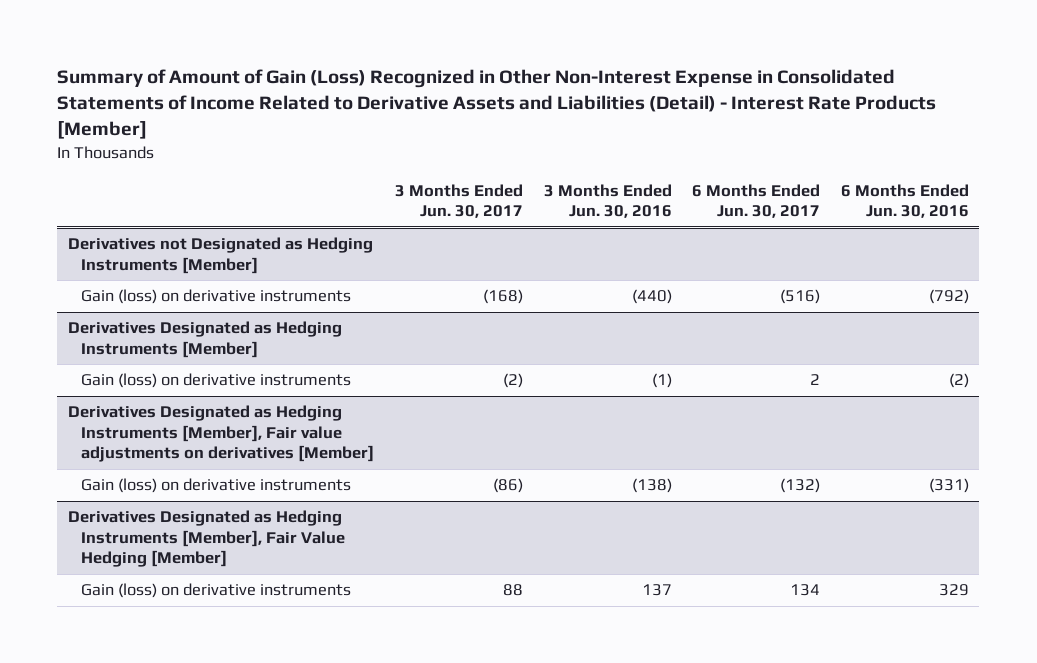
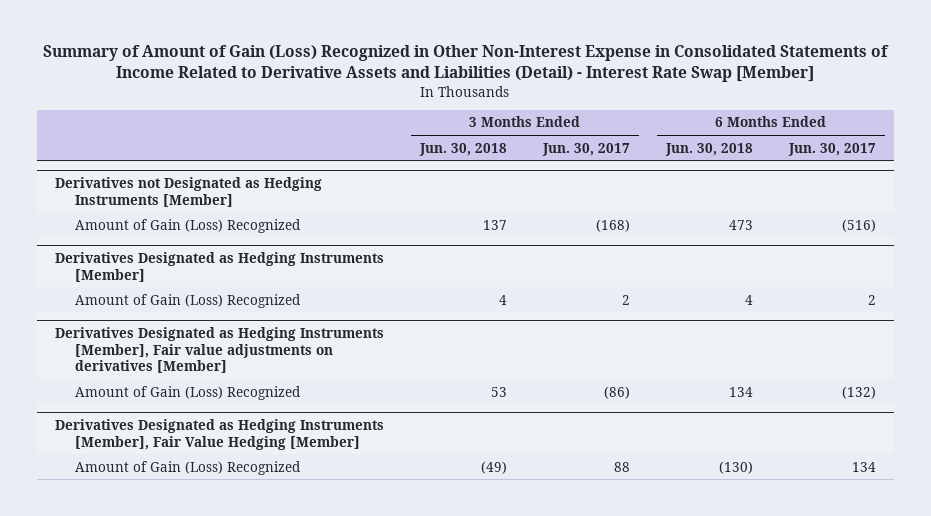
- Summary of Amount of Gain (Loss) Recognized in Other Non-Interest Expense in Consolidated Statements of Income Related to Derivative Assets and Liabilities (Detail) - Interest Rate Products [Member]
+ Summary of Amount of Gain (Loss) Recognized in Other Non-Interest Expense in Consolidated Statements of Income Related to Derivative Assets and Liabilities (Detail) - Interest Rate Swap [Member]
- | 3 Months Ended Jun. 30, 2017 | 3 Months Ended Jun. 30, 2016 | 6 Months Ended Jun. 30, 2017 | 6 Months Ended Jun. 30, 2016
+ | 3 Months Ended Jun. 30, 2018 | 3 Months Ended Jun. 30, 2017 | 6 Months Ended Jun. 30, 2018 | 6 Months Ended Jun. 30, 2017
@ Derivatives not Designated as Hedging Instruments [Member]
- Gain (loss) on derivative instruments | (168) | (440) | (516) | (792)
+ Amount of Gain (Loss) Recognized | 137 | (168) | 473 | (516)
@ Derivatives Designated as Hedging Instruments [Member]
- Gain (loss) on derivative instruments | (2) | (1) | 2 | (2)
+ Amount of Gain (Loss) Recognized | 4 | 2 | 4 | 2
@ Derivatives Designated as Hedging Instruments [Member], Fair value adjustments on derivatives [Member]
- Gain (loss) on derivative instruments | (86) | (138) | (132) | (331)
+ Amount of Gain (Loss) Recognized | 53 | (86) | 134 | (132)
@ Derivatives Designated as Hedging Instruments [Member], Fair Value Hedging [Member]
- Gain (loss) on derivative instruments | 88 | 137 | 134 | 329
+ Amount of Gain (Loss) Recognized | (49) | 88 | (130) | 134

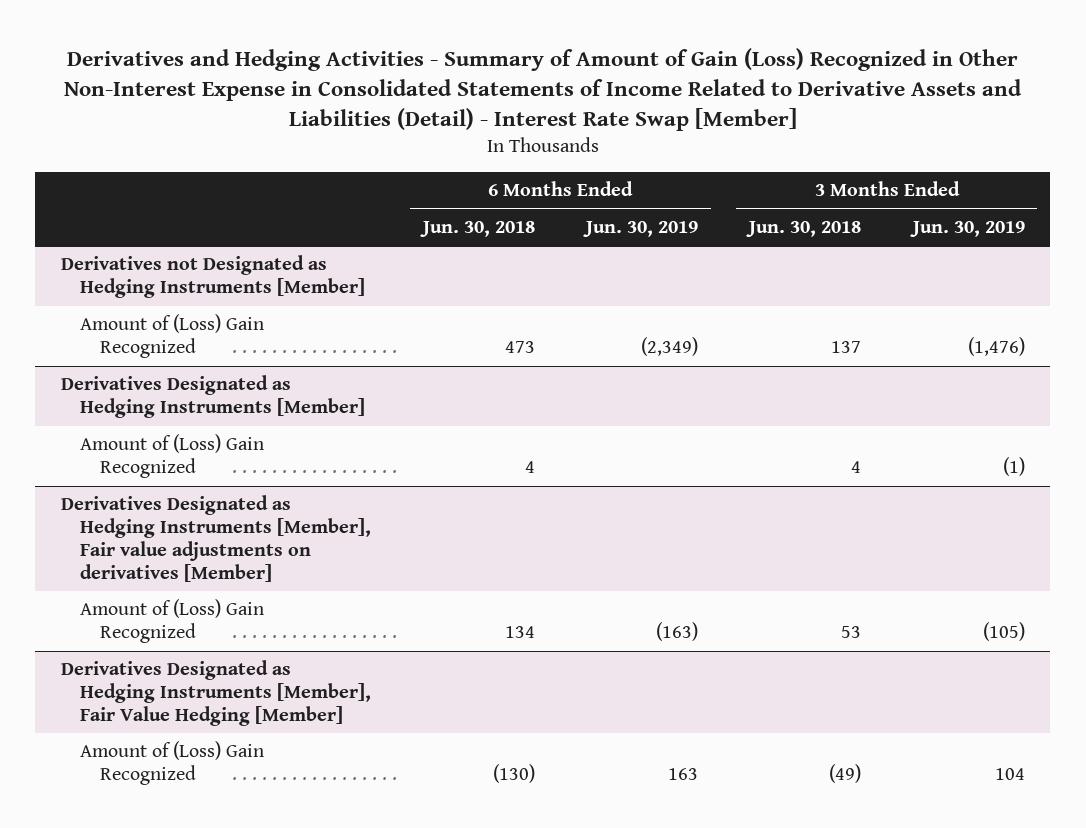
- Summary of Amount of Gain (Loss) Recognized in Other Non-Interest Expense in Consolidated Statements of Income Related to Derivative Assets and Liabilities (Detail) - Interest Rate Swap [Member]
+ Derivatives and Hedging Activities - Summary of Amount of Gain (Loss) Recognized in Other Non-Interest Expense in Consolidated Statements of Income Related to Derivative Assets and Liabilities (Detail) - Interest Rate Swap [Member]
- | 3 Months Ended Jun. 30, 2018 | 3 Months Ended Jun. 30, 2017 | 6 Months Ended Jun. 30, 2018 | 6 Months Ended Jun. 30, 2017
+ | 6 Months Ended Jun. 30, 2018 | 6 Months Ended Jun. 30, 2019 | 3 Months Ended Jun. 30, 2018 | 3 Months Ended Jun. 30, 2019
@ Derivatives not Designated as Hedging Instruments [Member]
- Amount of Gain (Loss) Recognized | 137 | (168) | 473 | (516)
+ Amount of (Loss) Gain Recognized | 473 | (2,349) | 137 | (1,476)
@ Derivatives Designated as Hedging Instruments [Member]
- Amount of Gain (Loss) Recognized | 4 | 2 | 4 | 2
+ Amount of (Loss) Gain Recognized | 4 | | 4 | (1)
@ Derivatives Designated as Hedging Instruments [Member], Fair value adjustments on derivatives [Member]
- Amount of Gain (Loss) Recognized | 53 | (86) | 134 | (132)
+ Amount of (Loss) Gain Recognized | 134 | (163) | 53 | (105)
@ Derivatives Designated as Hedging Instruments [Member], Fair Value Hedging [Member]
- Amount of Gain (Loss) Recognized | (49) | 88 | (130) | 134
+ Amount of (Loss) Gain Recognized | (130) | 163 | (49) | 104

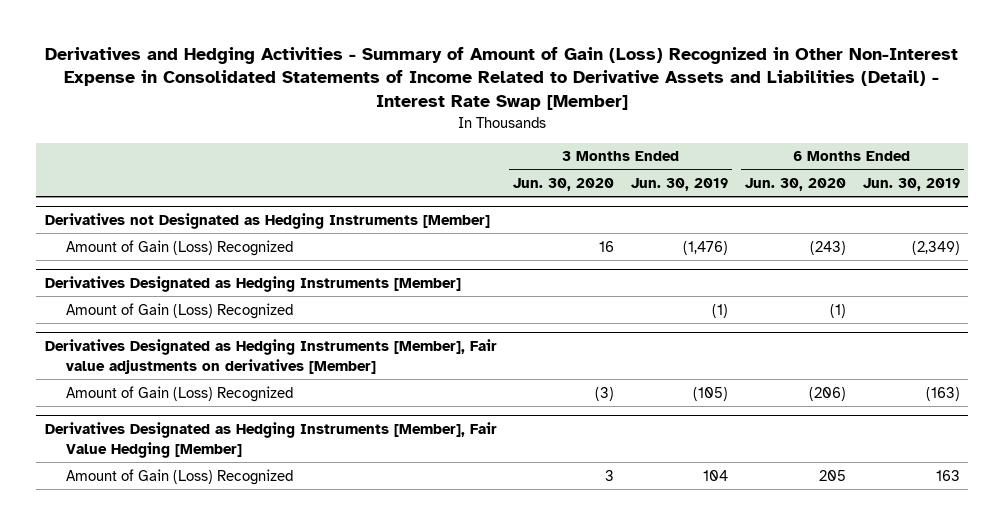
- | 6 Months Ended Jun. 30, 2018 | 6 Months Ended Jun. 30, 2019 | 3 Months Ended Jun. 30, 2018 | 3 Months Ended Jun. 30, 2019
+ | 3 Months Ended Jun. 30, 2020 | 3 Months Ended Jun. 30, 2019 | 6 Months Ended Jun. 30, 2020 | 6 Months Ended Jun. 30, 2019
@ Derivatives not Designated as Hedging Instruments [Member]
- Amount of (Loss) Gain Recognized | 473 | (2,349) | 137 | (1,476)
+ Amount of Gain (Loss) Recognized | 16 | (1,476) | (243) | (2,349)
@ Derivatives Designated as Hedging Instruments [Member]
- Amount of (Loss) Gain Recognized | 4 | | 4 | (1)
+ Amount of Gain (Loss) Recognized | | (1) | (1) |
@ Derivatives Designated as Hedging Instruments [Member], Fair value adjustments on derivatives [Member]
- Amount of (Loss) Gain Recognized | 134 | (163) | 53 | (105)
+ Amount of Gain (Loss) Recognized | (3) | (105) | (206) | (163)
@ Derivatives Designated as Hedging Instruments [Member], Fair Value Hedging [Member]
- Amount of (Loss) Gain Recognized | (130) | 163 | (49) | 104
+ Amount of Gain (Loss) Recognized | 3 | 104 | 205 | 163

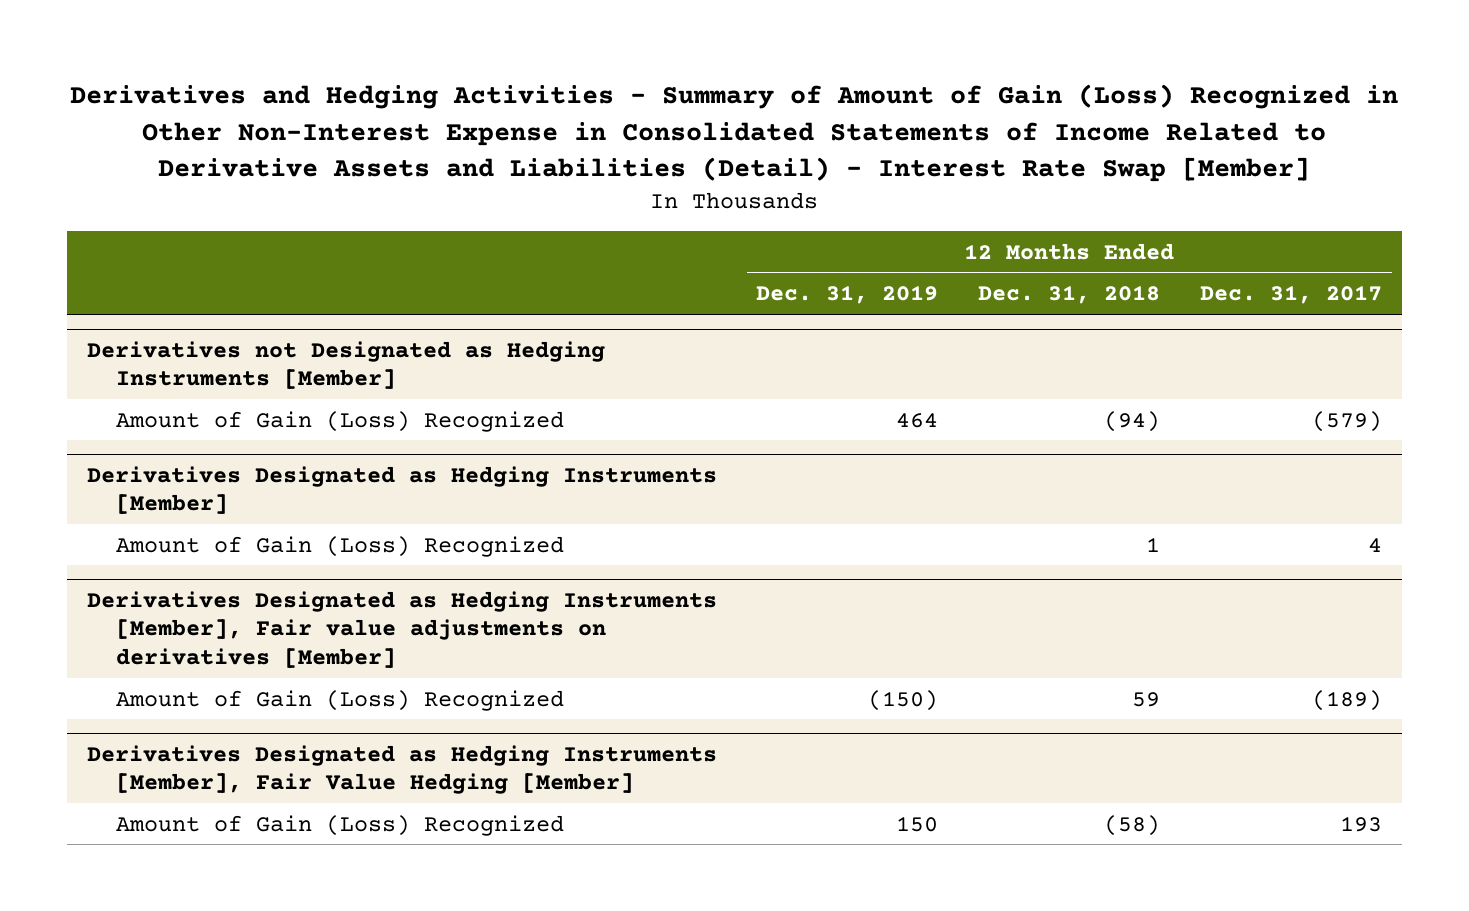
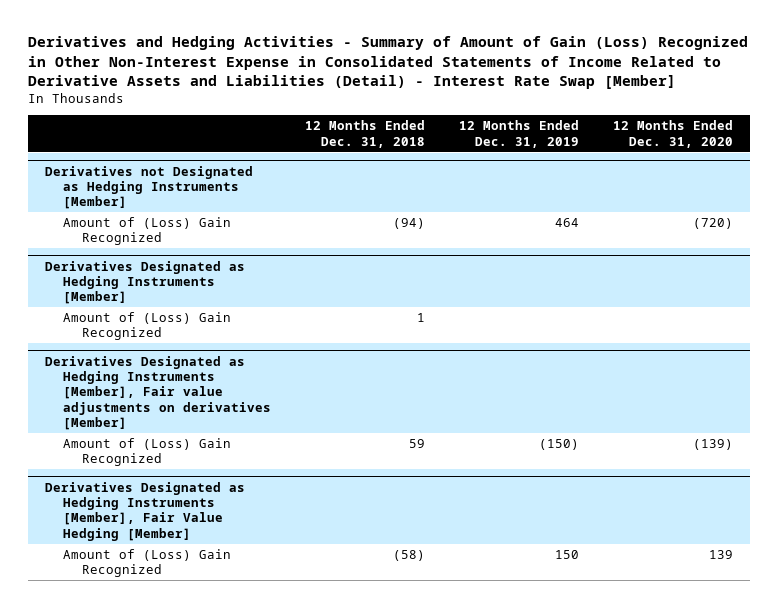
- | 12 Months Ended Dec. 31, 2019 | 12 Months Ended Dec. 31, 2018 | 12 Months Ended Dec. 31, 2017
+ | 12 Months Ended Dec. 31, 2018 | 12 Months Ended Dec. 31, 2019 | 12 Months Ended Dec. 31, 2020
@ Derivatives not Designated as Hedging Instruments [Member]
- Amount of Gain (Loss) Recognized | 464 | (94) | (579)
+ Amount of (Loss) Gain Recognized | (94) | 464 | (720)
@ Derivatives Designated as Hedging Instruments [Member]
- Amount of Gain (Loss) Recognized | | 1 | 4
+ Amount of (Loss) Gain Recognized | 1 | |
@ Derivatives Designated as Hedging Instruments [Member], Fair value adjustments on derivatives [Member]
- Amount of Gain (Loss) Recognized | (150) | 59 | (189)
+ Amount of (Loss) Gain Recognized | 59 | (150) | (139)
@ Derivatives Designated as Hedging Instruments [Member], Fair Value Hedging [Member]
- Amount of Gain (Loss) Recognized | 150 | (58) | 193
+ Amount of (Loss) Gain Recognized | (58) | 150 | 139

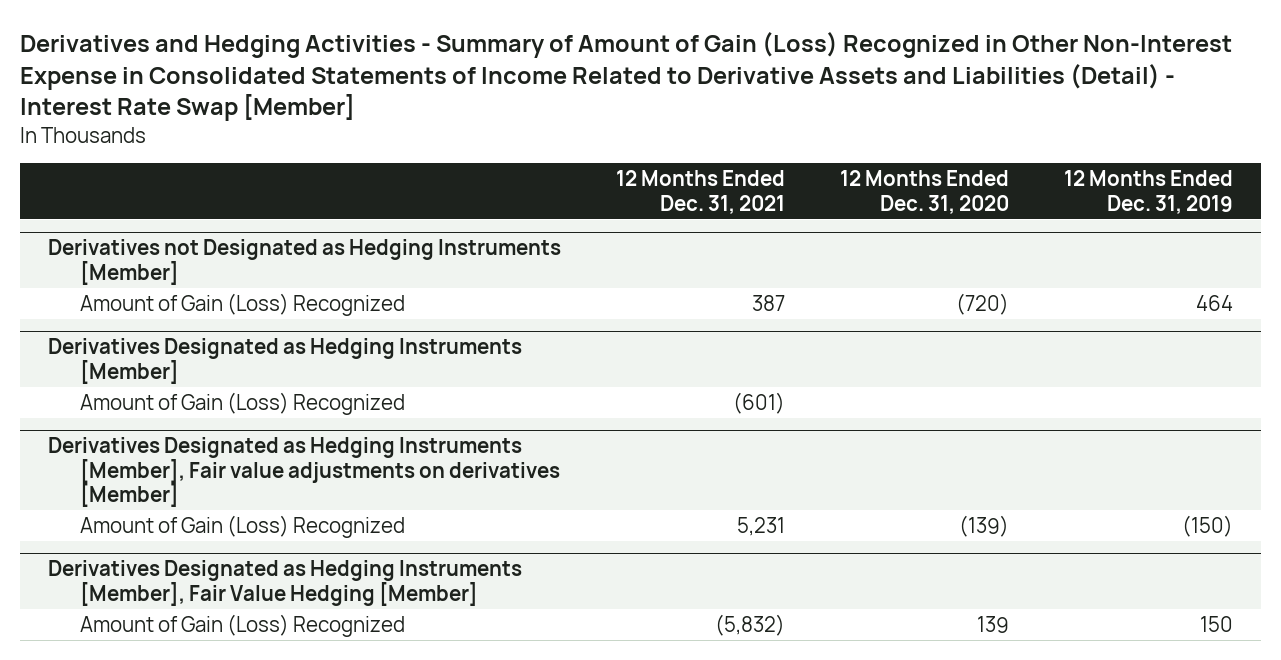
- | 12 Months Ended Dec. 31, 2018 | 12 Months Ended Dec. 31, 2019 | 12 Months Ended Dec. 31, 2020
+ | 12 Months Ended Dec. 31, 2021 | 12 Months Ended Dec. 31, 2020 | 12 Months Ended Dec. 31, 2019
@ Derivatives not Designated as Hedging Instruments [Member]
- Amount of (Loss) Gain Recognized | (94) | 464 | (720)
+ Amount of Gain (Loss) Recognized | 387 | (720) | 464
@ Derivatives Designated as Hedging Instruments [Member]
- Amount of (Loss) Gain Recognized | 1 | |
+ Amount of Gain (Loss) Recognized | (601) | |
@ Derivatives Designated as Hedging Instruments [Member], Fair value adjustments on derivatives [Member]
- Amount of (Loss) Gain Recognized | 59 | (150) | (139)
+ Amount of Gain (Loss) Recognized | 5,231 | (139) | (150)
@ Derivatives Designated as Hedging Instruments [Member], Fair Value Hedging [Member]
- Amount of (Loss) Gain Recognized | (58) | 150 | 139
+ Amount of Gain (Loss) Recognized | (5,832) | 139 | 150

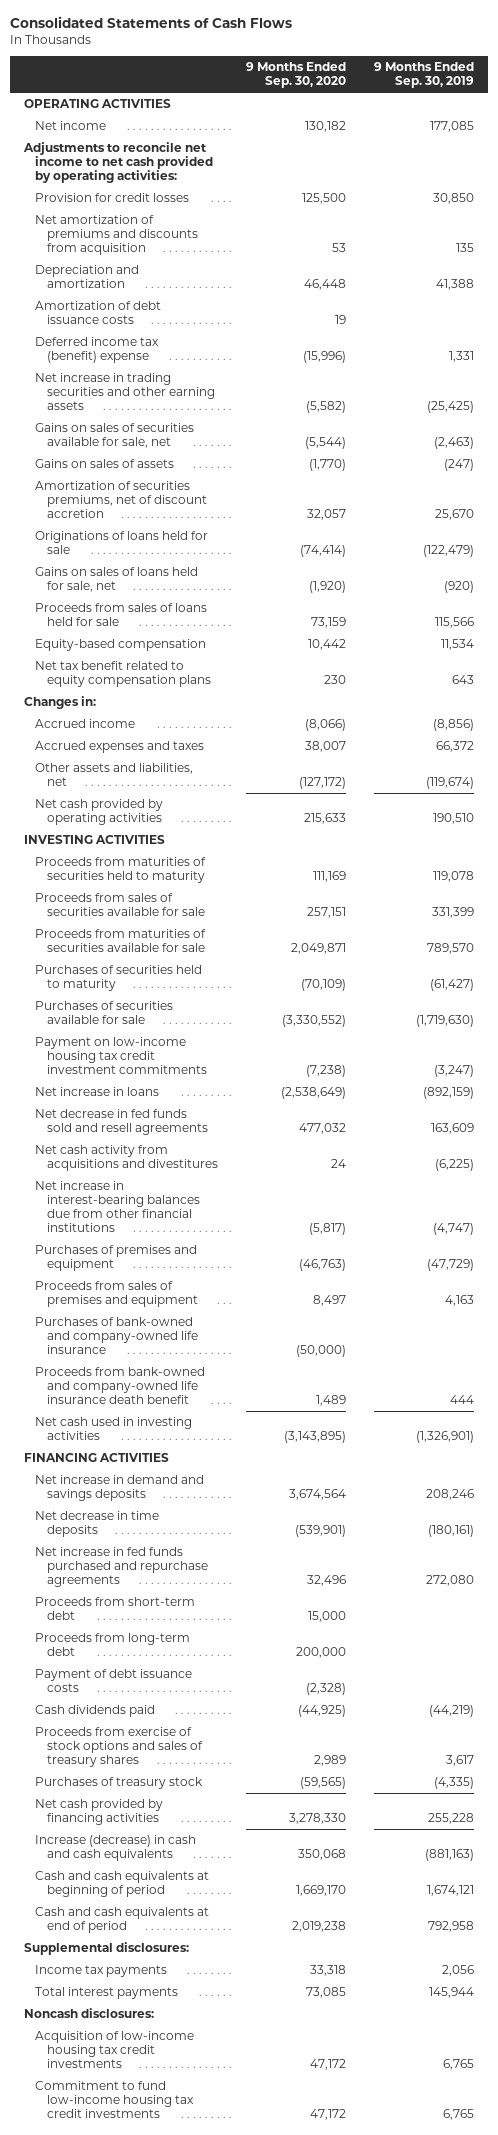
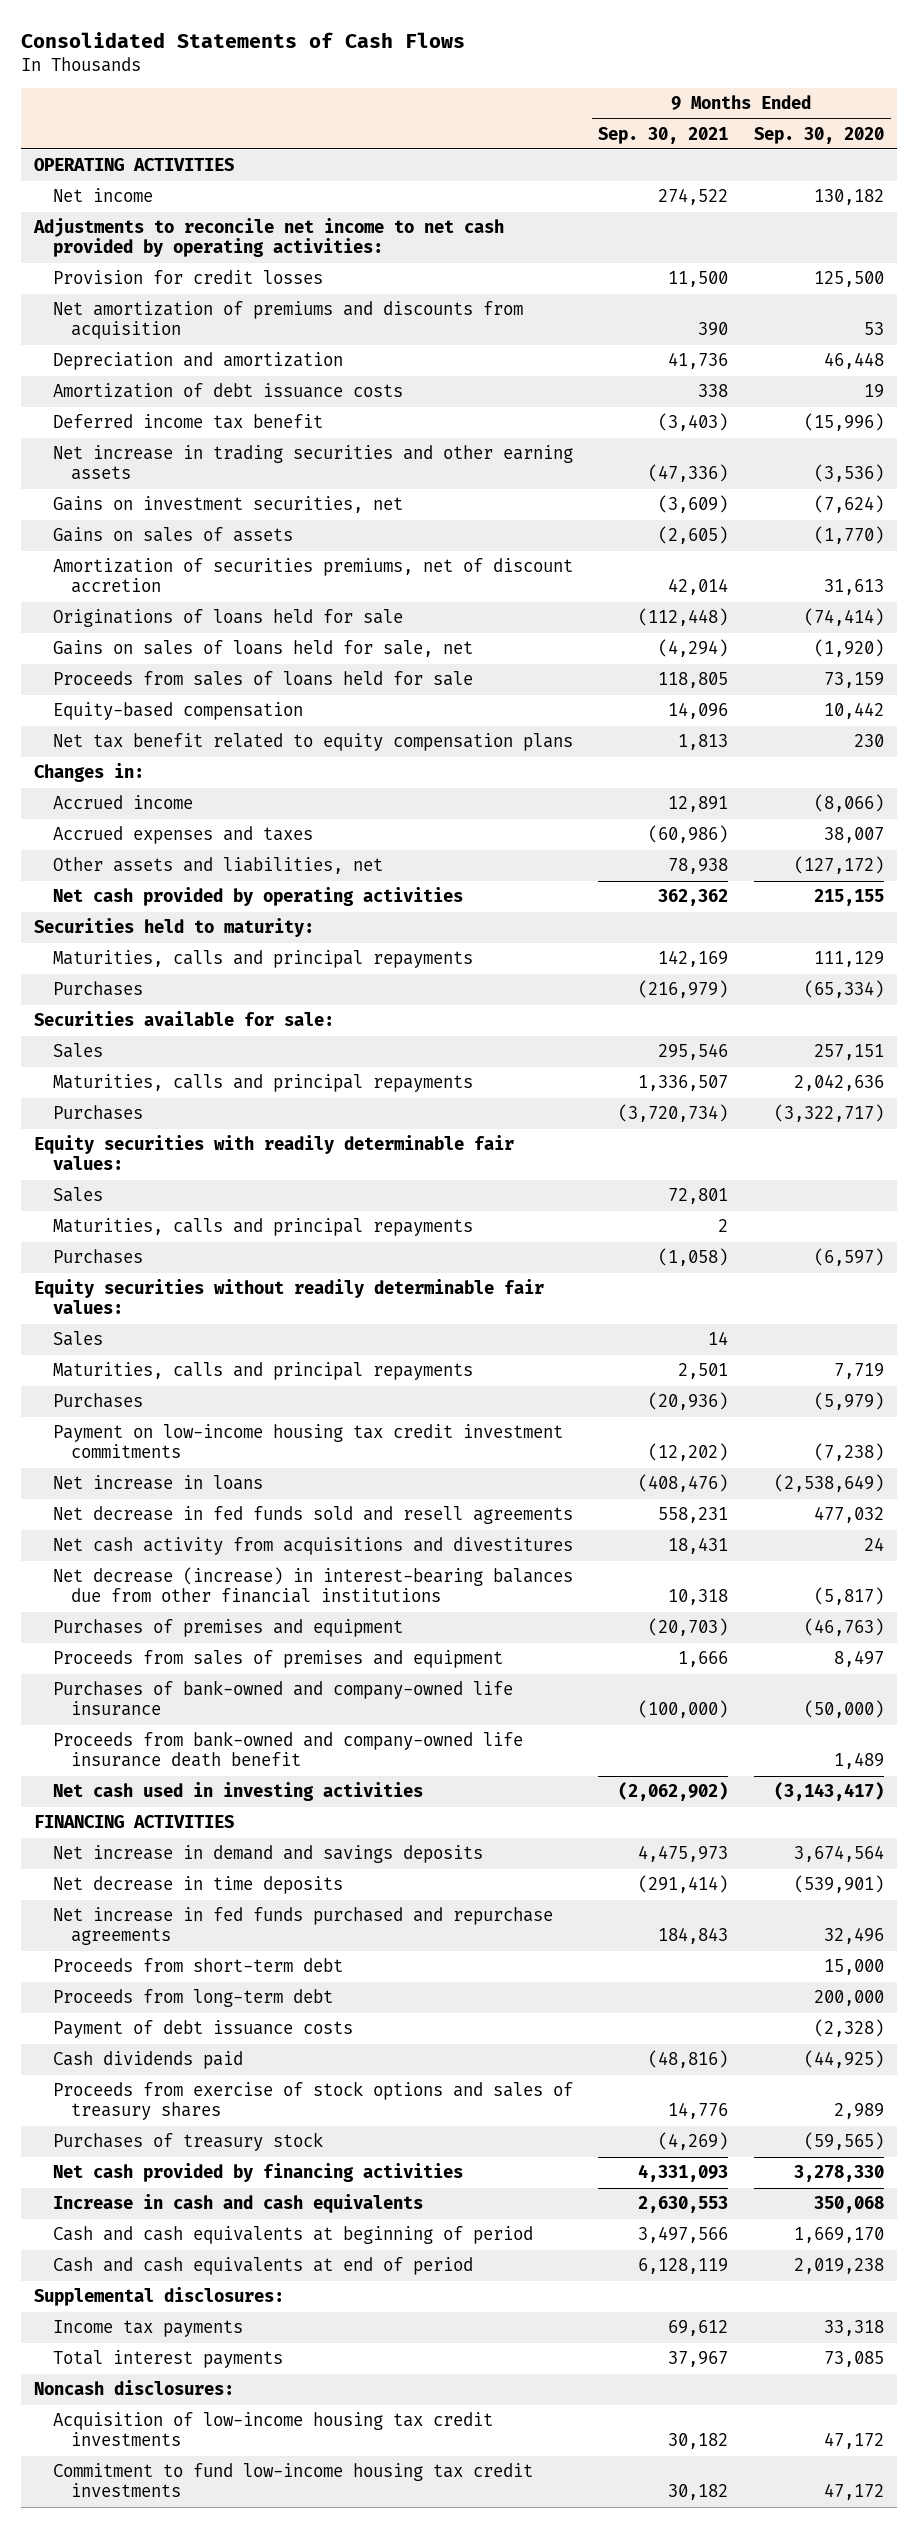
- | 9 Months Ended Sep. 30, 2020 | 9 Months Ended Sep. 30, 2019
+ | 9 Months Ended Sep. 30, 2021 | 9 Months Ended Sep. 30, 2020
- Deferred income tax (benefit) expense | (15,996) | 1,331
- Net increase in trading securities and other earning assets | (5,582) | (25,425)
- Gains on sales of securities available for sale, net | (5,544) | (2,463)
+ Deferred income tax benefit | (3,403) | (15,996)
+ Net increase in trading securities and other earning assets | (47,336) | (3,536)
+ Gains on investment securities, net | (3,609) | (7,624)
- Amortization of securities premiums, net of discount accretion | 32,057 | 25,670
+ Amortization of securities premiums, net of discount accretion | 42,014 | 31,613
- Net cash provided by operating activities | 215,633 | 190,510
- INVESTING ACTIVITIES
- Proceeds from maturities of securities held to maturity | 111,169 | 119,078
- Proceeds from sales of securities available for sale | 257,151 | 331,399
- Proceeds from maturities of securities available for sale | 2,049,871 | 789,570
- Purchases of securities held to maturity | (70,109) | (61,427)
- Purchases of securities available for sale | (3,330,552) | (1,719,630)
+ Net cash provided by operating activities | 362,362 | 215,155
+ Securities held to maturity:
+ Maturities, calls and principal repayments | 142,169 | 111,129
+ Purchases | (216,979) | (65,334)
+ Securities available for sale:
+ Sales | 295,546 | 257,151
+ Maturities, calls and principal repayments | 1,336,507 | 2,042,636
+ Purchases | (3,720,734) | (3,322,717)
+ Equity securities with readily determinable fair values:
+ Sales | 72,801 |
+ Maturities, calls and principal repayments | 2 |
+ Purchases | (1,058) | (6,597)
+ Equity securities without readily determinable fair values:
+ Sales | 14 |
+ Maturities, calls and principal repayments | 2,501 | 7,719
+ Purchases | (20,936) | (5,979)
- Net increase in interest-bearing balances due from other financial institutions | (5,817) | (4,747)
+ Net decrease (increase) in interest-bearing balances due from other financial institutions | 10,318 | (5,817)
- Net cash used in investing activities | (3,143,895) | (1,326,901)
+ Net cash used in investing activities | (2,062,902) | (3,143,417)
- Increase (decrease) in cash and cash equivalents | 350,068 | (881,163)
+ Increase in cash and cash equivalents | 2,630,553 | 350,068

